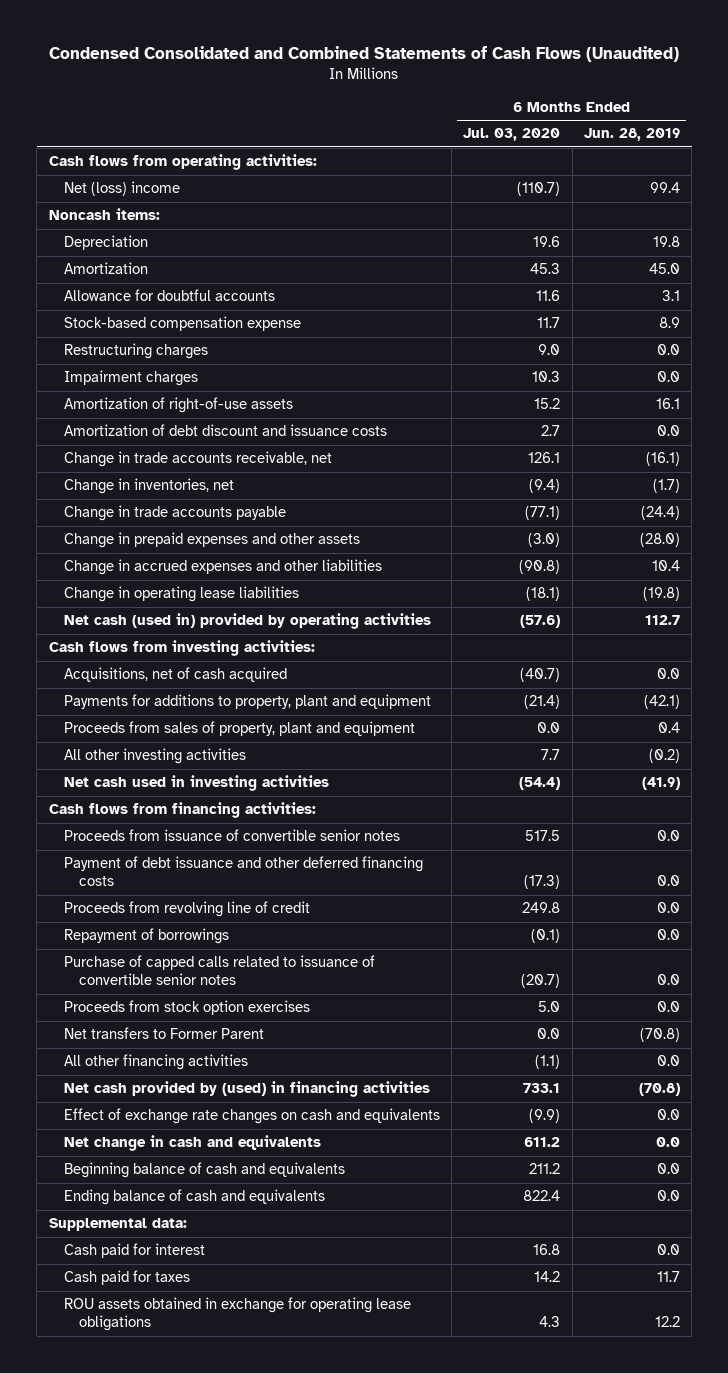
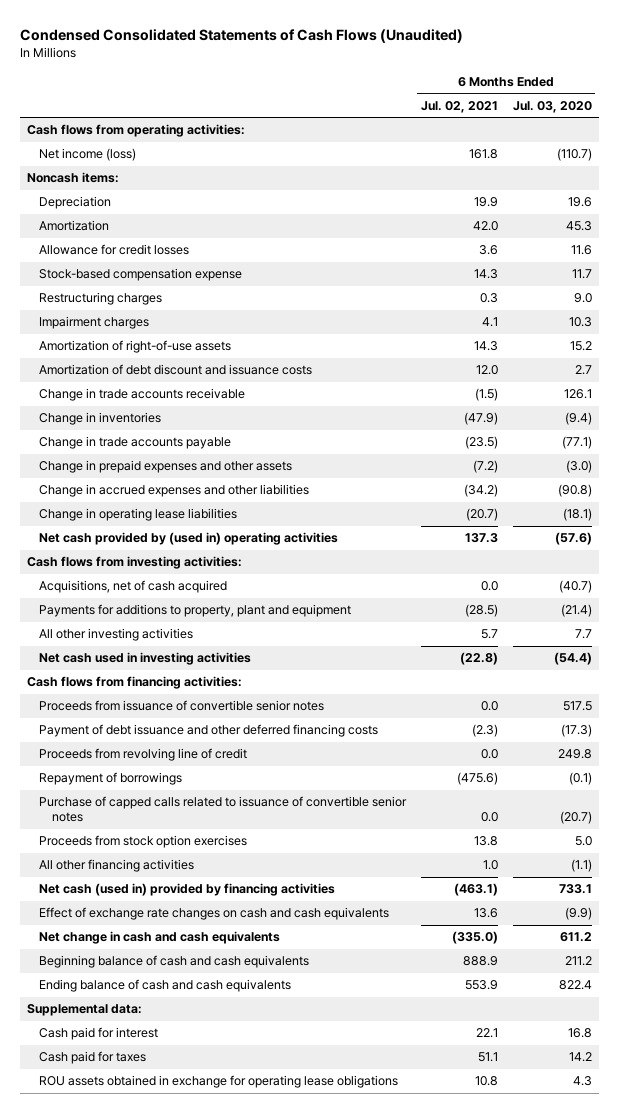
- Condensed Consolidated and Combined Statements of Cash Flows (Unaudited)
+ Condensed Consolidated Statements of Cash Flows (Unaudited)
- | 6 Months Ended Jul. 03, 2020 | 6 Months Ended Jun. 28, 2019
+ | 6 Months Ended Jul. 02, 2021 | 6 Months Ended Jul. 03, 2020
- Net (loss) income | (110.7) | 99.4
+ Net income (loss) | 161.8 | (110.7)
- Allowance for doubtful accounts | 11.6 | 3.1
+ Allowance for credit losses | 3.6 | 11.6
- Change in trade accounts receivable, net | 126.1 | (16.1)
- Change in inventories, net | (9.4) | (1.7)
+ Change in trade accounts receivable | (1.5) | 126.1
+ Change in inventories | (47.9) | (9.4)
- Net cash (used in) provided by operating activities | (57.6) | 112.7
+ Net cash provided by (used in) operating activities | 137.3 | (57.6)
- Proceeds from sales of property, plant and equipment | 0.0 | 0.4
- Net transfers to Former Parent | 0.0 | (70.8)
- Net cash provided by (used) in financing activities | 733.1 | (70.8)
- Effect of exchange rate changes on cash and equivalents | (9.9) | 0.0
- Net change in cash and equivalents | 611.2 | 0.0
- Beginning balance of cash and equivalents | 211.2 | 0.0
- Ending balance of cash and equivalents | 822.4 | 0.0
+ Net cash (used in) provided by financing activities | (463.1) | 733.1
+ Effect of exchange rate changes on cash and cash equivalents | 13.6 | (9.9)
+ Net change in cash and cash equivalents | (335.0) | 611.2
+ Beginning balance of cash and cash equivalents | 888.9 | 211.2
+ Ending balance of cash and cash equivalents | 553.9 | 822.4

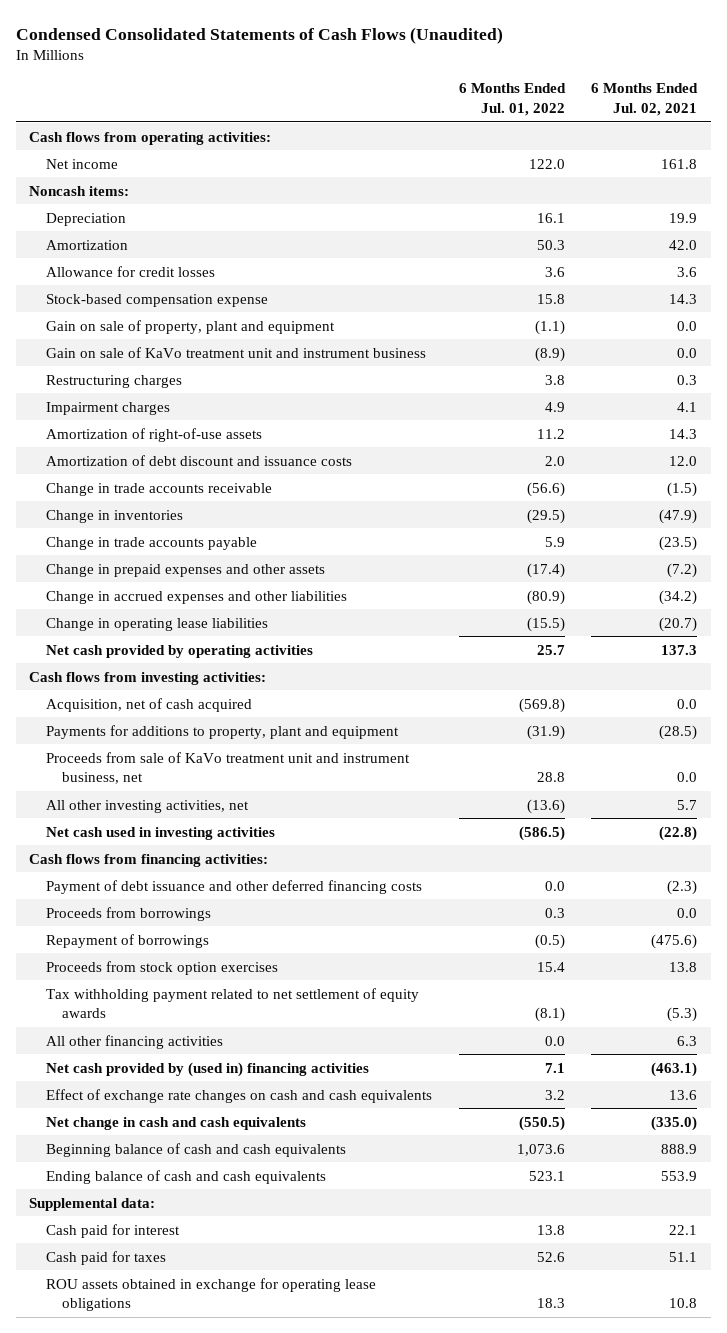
- | 6 Months Ended Jul. 02, 2021 | 6 Months Ended Jul. 03, 2020
+ | 6 Months Ended Jul. 01, 2022 | 6 Months Ended Jul. 02, 2021
- Net income (loss) | 161.8 | (110.7)
+ Net income | 122.0 | 161.8
+ Gain on sale of property, plant and equipment | (1.1) | 0.0
+ Gain on sale of KaVo treatment unit and instrument business | (8.9) | 0.0
- Net cash provided by (used in) operating activities | 137.3 | (57.6)
+ Net cash provided by operating activities | 25.7 | 137.3
- Acquisitions, net of cash acquired | 0.0 | (40.7)
+ Acquisition, net of cash acquired | (569.8) | 0.0
- All other investing activities | 5.7 | 7.7
+ Proceeds from sale of KaVo treatment unit and instrument business, net | 28.8 | 0.0
+ All other investing activities, net | (13.6) | 5.7
- Proceeds from issuance of convertible senior notes | 0.0 | 517.5
- Proceeds from revolving line of credit | 0.0 | 249.8
+ Proceeds from borrowings | 0.3 | 0.0
- Purchase of capped calls related to issuance of convertible senior notes | 0.0 | (20.7)
- All other financing activities | 1.0 | (1.1)
- Net cash (used in) provided by financing activities | (463.1) | 733.1
+ Tax withholding payment related to net settlement of equity awards | (8.1) | (5.3)
+ All other financing activities | 0.0 | 6.3
+ Net cash provided by (used in) financing activities | 7.1 | (463.1)

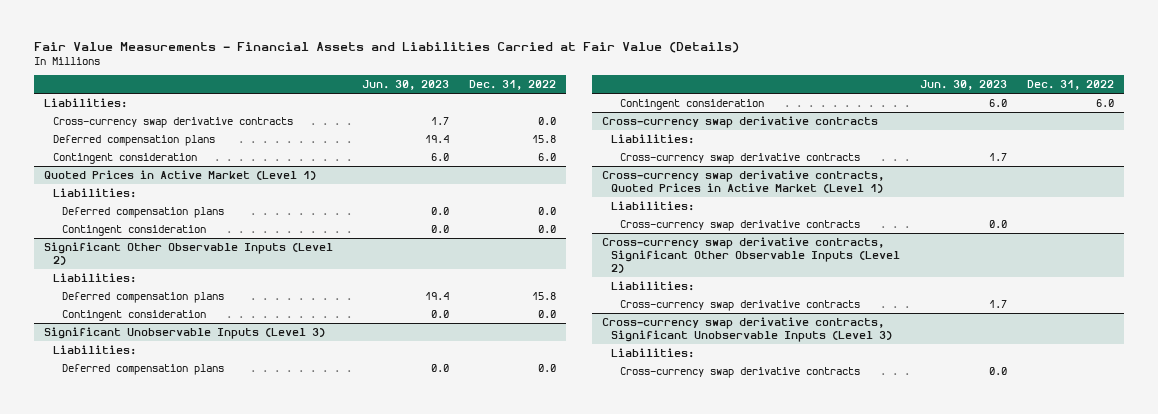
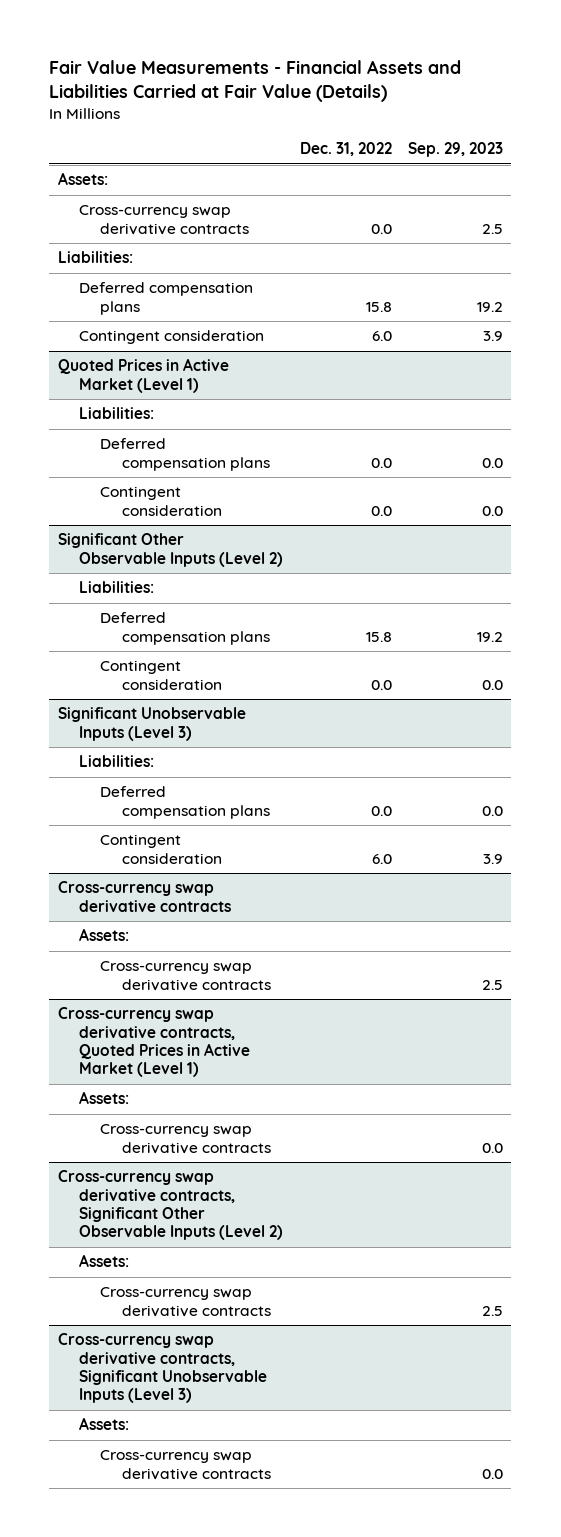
- | Jun. 30, 2023 | Dec. 31, 2022
+ | Dec. 31, 2022 | Sep. 29, 2023
+ Assets:
moved down: Liabilities:
@ Cross-currency swap derivative contracts
- Liabilities:
+ Assets:
@ Cross-currency swap derivative contracts, Quoted Prices in Active Market (Level 1)
- Liabilities:
+ Assets:
@ Cross-currency swap derivative contracts, Significant Other Observable Inputs (Level 2)
- Liabilities:
+ Assets:
@ Cross-currency swap derivative contracts, Significant Unobservable Inputs (Level 3)
- Liabilities:
+ Assets:

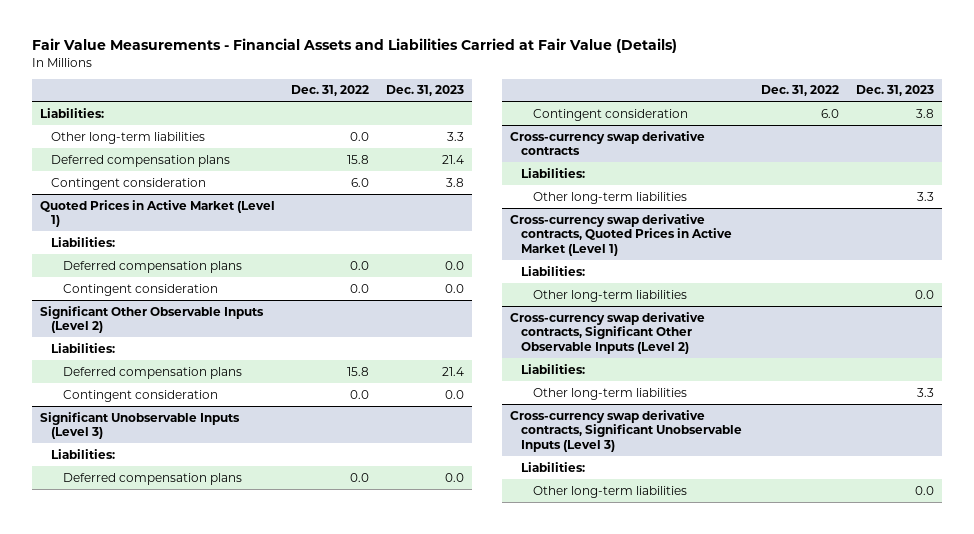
- | Dec. 31, 2022 | Sep. 29, 2023
+ | Dec. 31, 2022 | Dec. 31, 2023
- Assets:
- Cross-currency swap derivative contracts | 0.0 | 2.5
+ Other long-term liabilities | 0.0 | 3.3
@ Cross-currency swap derivative contracts
- Assets:
- Cross-currency swap derivative contracts | | 2.5
+ Liabilities:
+ Other long-term liabilities | | 3.3
@ Cross-currency swap derivative contracts, Quoted Prices in Active Market (Level 1)
- Assets:
- Cross-currency swap derivative contracts | | 0.0
+ Liabilities:
+ Other long-term liabilities | | 0.0
@ Cross-currency swap derivative contracts, Significant Other Observable Inputs (Level 2)
- Assets:
- Cross-currency swap derivative contracts | | 2.5
+ Liabilities:
+ Other long-term liabilities | | 3.3
@ Cross-currency swap derivative contracts, Significant Unobservable Inputs (Level 3)
- Assets:
- Cross-currency swap derivative contracts | | 0.0
+ Liabilities:
+ Other long-term liabilities | | 0.0

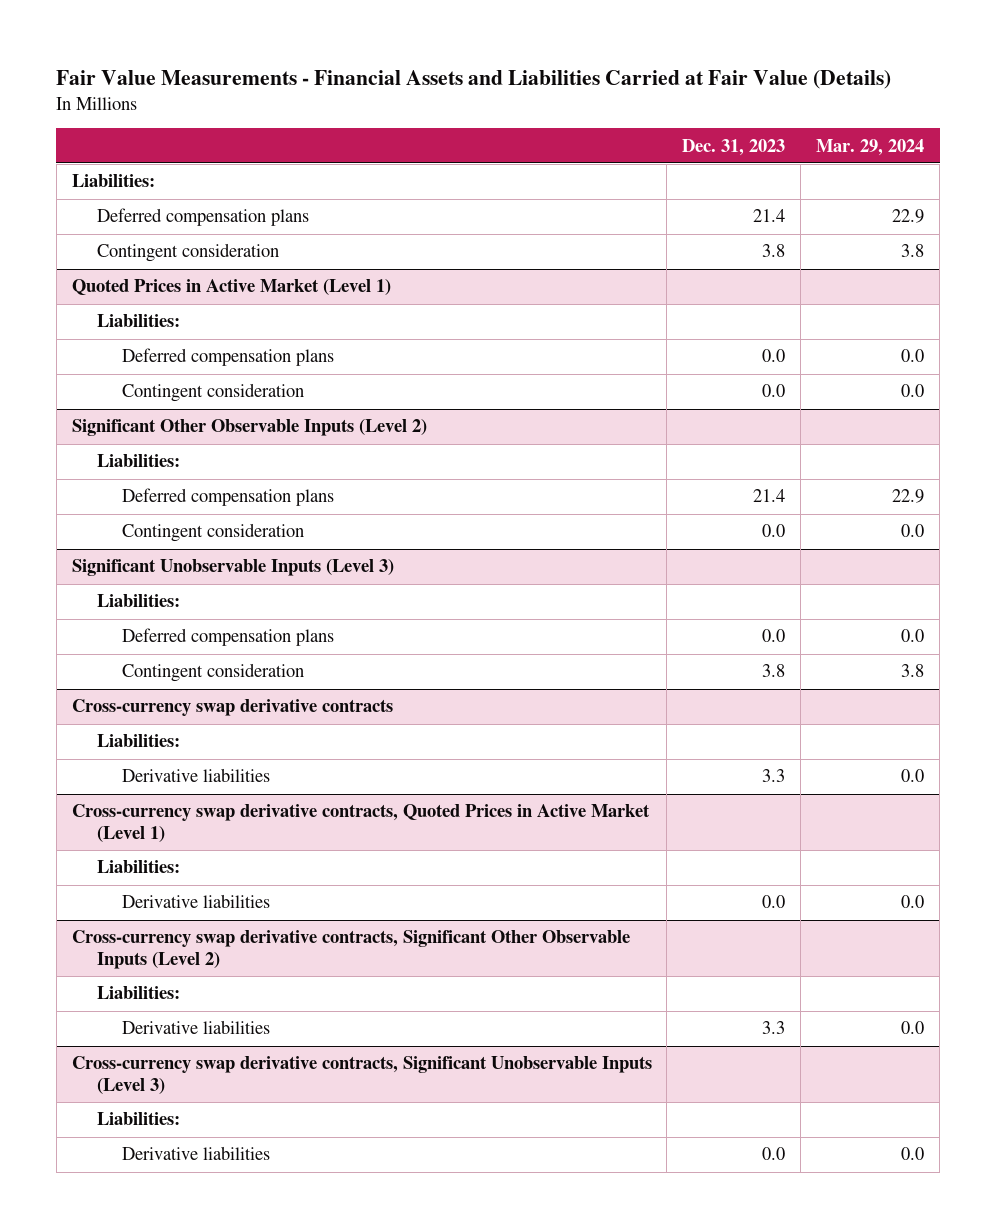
- | Dec. 31, 2022 | Dec. 31, 2023
+ | Dec. 31, 2023 | Mar. 29, 2024
- Other long-term liabilities | 0.0 | 3.3
@ Cross-currency swap derivative contracts
- Other long-term liabilities | | 3.3
+ Derivative liabilities | 3.3 | 0.0
@ Cross-currency swap derivative contracts, Quoted Prices in Active Market (Level 1)
- Other long-term liabilities | | 0.0
+ Derivative liabilities | 0.0 | 0.0
@ Cross-currency swap derivative contracts, Significant Other Observable Inputs (Level 2)
- Other long-term liabilities | | 3.3
+ Derivative liabilities | 3.3 | 0.0
@ Cross-currency swap derivative contracts, Significant Unobservable Inputs (Level 3)
- Other long-term liabilities | | 0.0
+ Derivative liabilities | 0.0 | 0.0

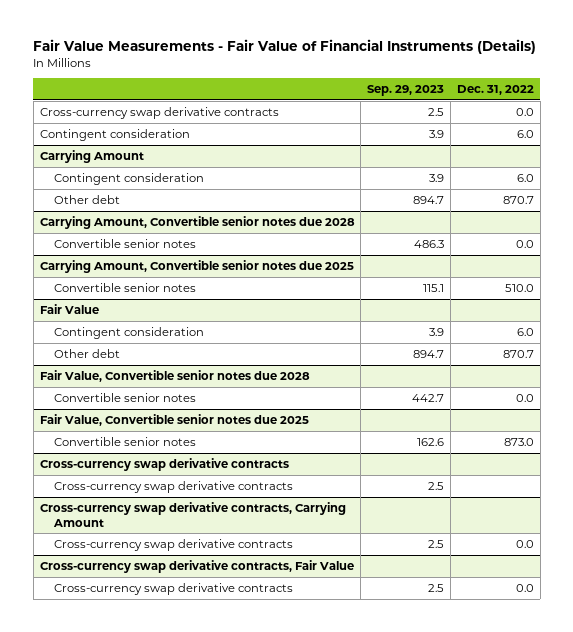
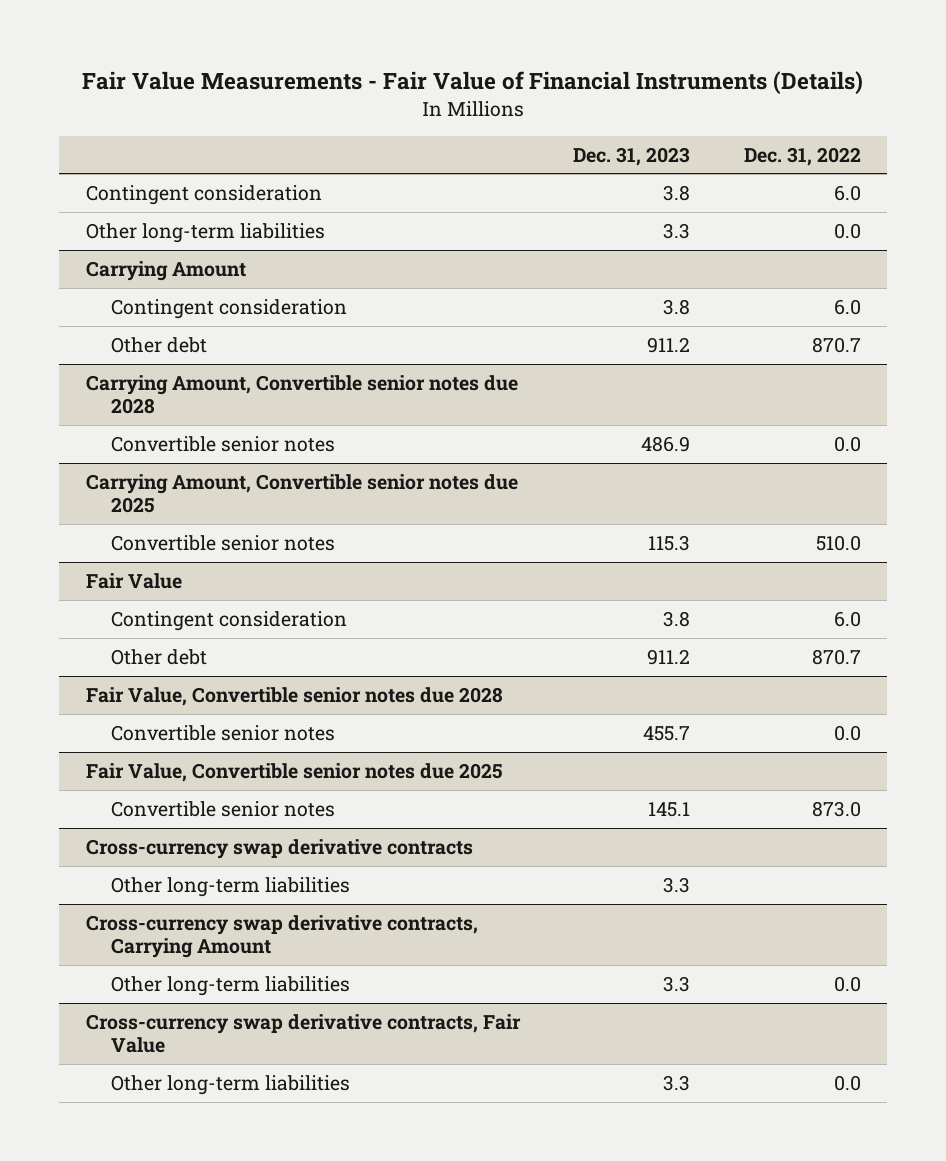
- | Sep. 29, 2023 | Dec. 31, 2022
+ | Dec. 31, 2023 | Dec. 31, 2022
- Cross-currency swap derivative contracts | 2.5 | 0.0
+ Other long-term liabilities | 3.3 | 0.0
@ Cross-currency swap derivative contracts
- Cross-currency swap derivative contracts | 2.5 |
+ Other long-term liabilities | 3.3 |
@ Cross-currency swap derivative contracts, Carrying Amount
- Cross-currency swap derivative contracts | 2.5 | 0.0
+ Other long-term liabilities | 3.3 | 0.0
@ Cross-currency swap derivative contracts, Fair Value
- Cross-currency swap derivative contracts | 2.5 | 0.0
+ Other long-term liabilities | 3.3 | 0.0

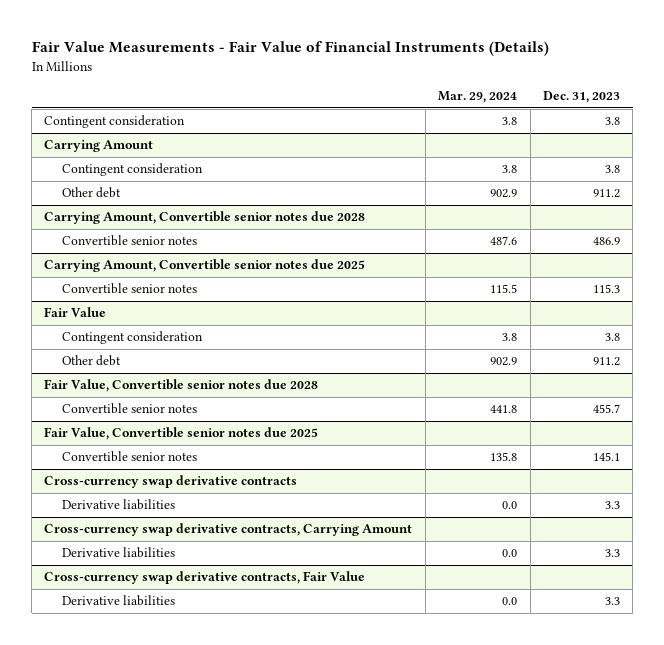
- | Dec. 31, 2023 | Dec. 31, 2022
+ | Mar. 29, 2024 | Dec. 31, 2023
- Other long-term liabilities | 3.3 | 0.0
@ Cross-currency swap derivative contracts
- Other long-term liabilities | 3.3 |
+ Derivative liabilities | 0.0 | 3.3
@ Cross-currency swap derivative contracts, Carrying Amount
- Other long-term liabilities | 3.3 | 0.0
+ Derivative liabilities | 0.0 | 3.3
@ Cross-currency swap derivative contracts, Fair Value
- Other long-term liabilities | 3.3 | 0.0
+ Derivative liabilities | 0.0 | 3.3

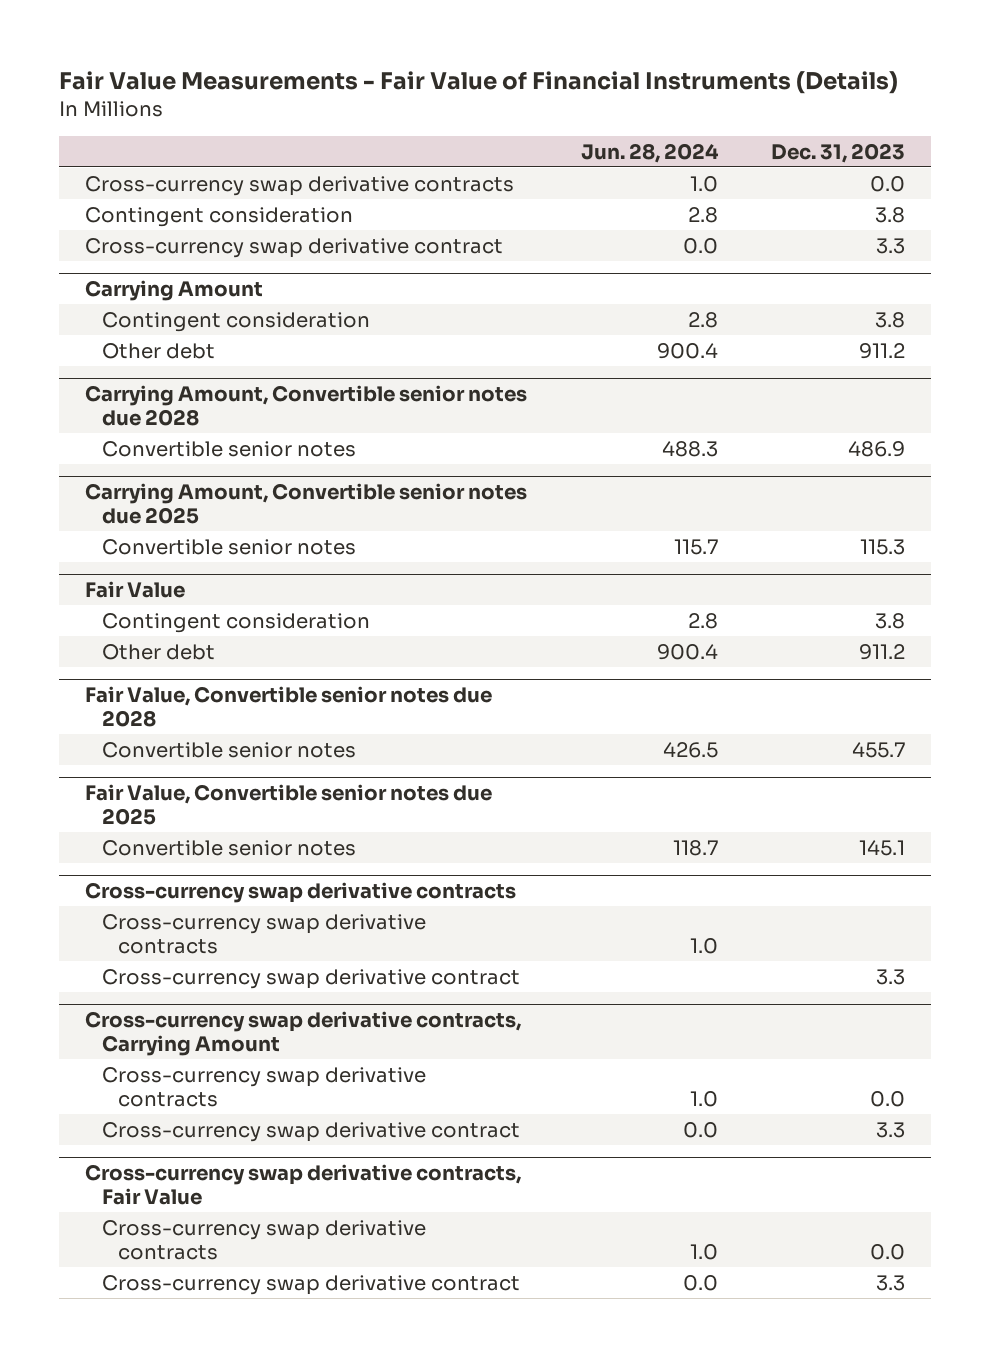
- | Mar. 29, 2024 | Dec. 31, 2023
+ | Jun. 28, 2024 | Dec. 31, 2023
+ Cross-currency swap derivative contracts | 1.0 | 0.0
+ Cross-currency swap derivative contract | 0.0 | 3.3
@ Cross-currency swap derivative contracts
- Derivative liabilities | 0.0 | 3.3
+ Cross-currency swap derivative contracts | 1.0 |
+ Cross-currency swap derivative contract | | 3.3
@ Cross-currency swap derivative contracts, Carrying Amount
- Derivative liabilities | 0.0 | 3.3
+ Cross-currency swap derivative contracts | 1.0 | 0.0
+ Cross-currency swap derivative contract | 0.0 | 3.3
@ Cross-currency swap derivative contracts, Fair Value
- Derivative liabilities | 0.0 | 3.3
+ Cross-currency swap derivative contracts | 1.0 | 0.0
+ Cross-currency swap derivative contract | 0.0 | 3.3

